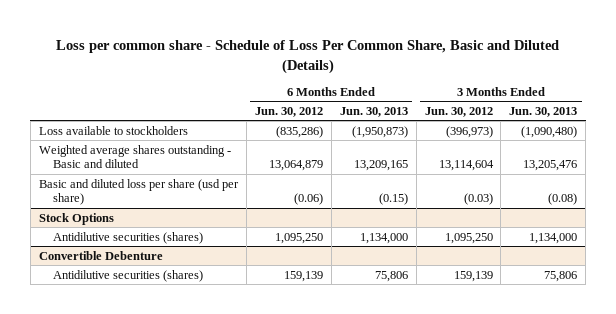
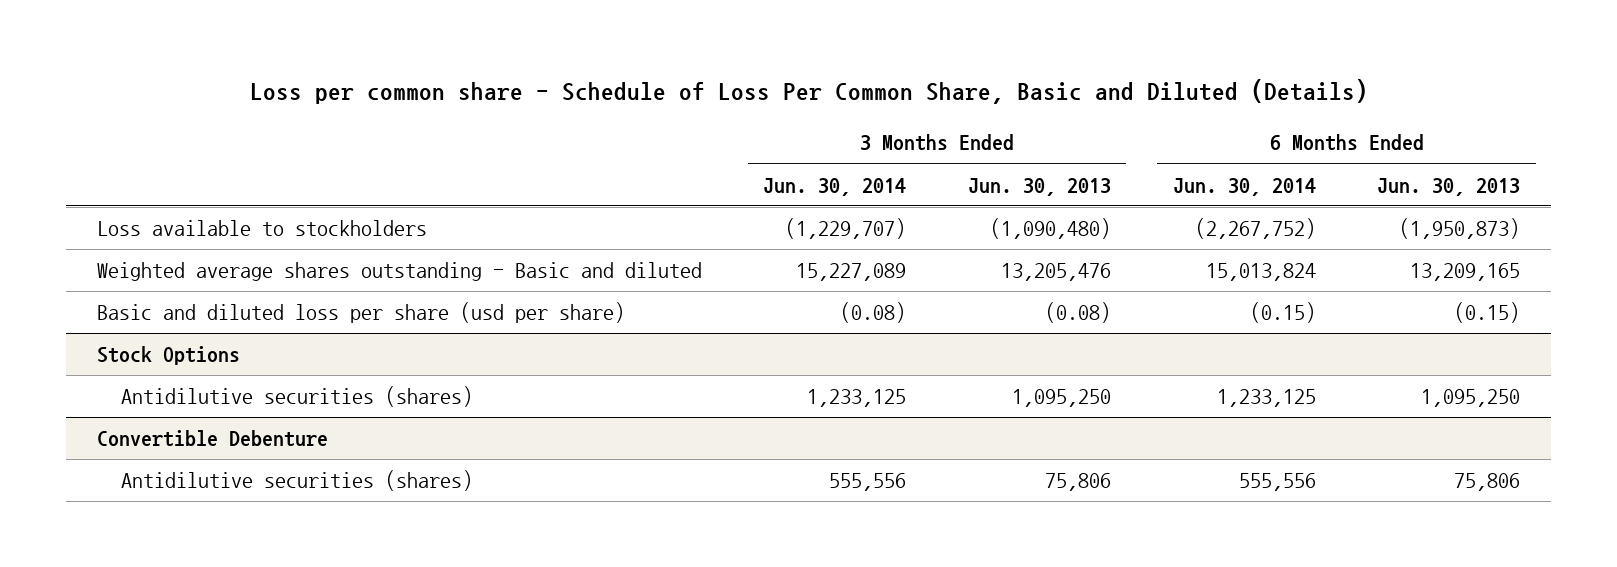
- | 6 Months Ended Jun. 30, 2012 | 6 Months Ended Jun. 30, 2013 | 3 Months Ended Jun. 30, 2012 | 3 Months Ended Jun. 30, 2013
+ | 3 Months Ended Jun. 30, 2014 | 3 Months Ended Jun. 30, 2013 | 6 Months Ended Jun. 30, 2014 | 6 Months Ended Jun. 30, 2013
@ Stock Options
- Antidilutive securities (shares) | 1,095,250 | 1,134,000 | 1,095,250 | 1,134,000
+ Antidilutive securities (shares) | 1,233,125 | 1,095,250 | 1,233,125 | 1,095,250

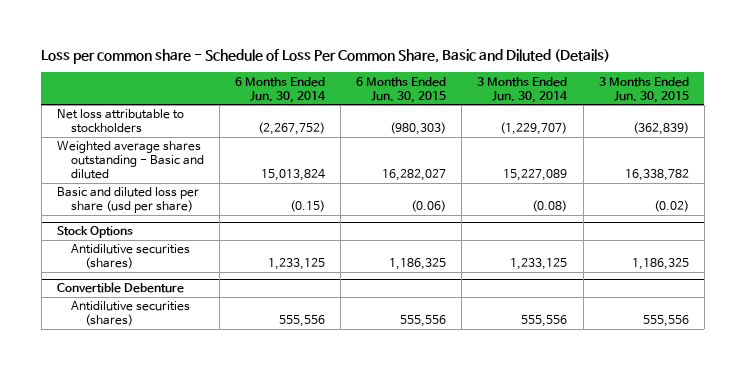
- | 3 Months Ended Jun. 30, 2014 | 3 Months Ended Jun. 30, 2013 | 6 Months Ended Jun. 30, 2014 | 6 Months Ended Jun. 30, 2013
+ | 6 Months Ended Jun. 30, 2014 | 6 Months Ended Jun. 30, 2015 | 3 Months Ended Jun. 30, 2014 | 3 Months Ended Jun. 30, 2015
- Loss available to stockholders | (1,229,707) | (1,090,480) | (2,267,752) | (1,950,873)
+ Net loss attributable to stockholders | (2,267,752) | (980,303) | (1,229,707) | (362,839)

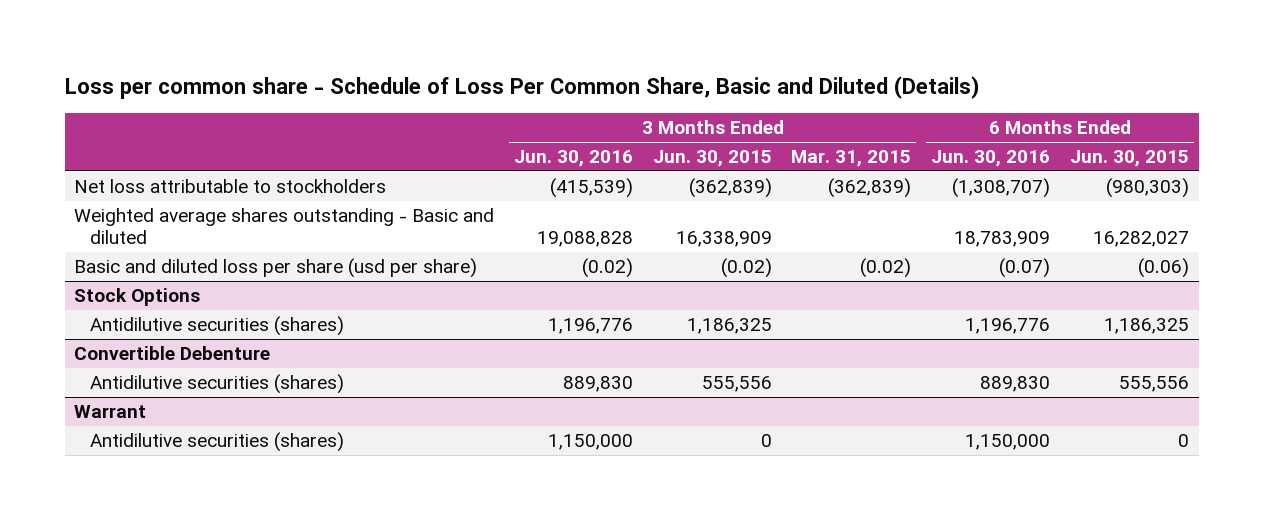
- | 6 Months Ended Jun. 30, 2014 | 6 Months Ended Jun. 30, 2015 | 3 Months Ended Jun. 30, 2014 | 3 Months Ended Jun. 30, 2015
+ | 3 Months Ended Jun. 30, 2016 | 3 Months Ended Jun. 30, 2015 | 3 Months Ended Mar. 31, 2015 | 6 Months Ended Jun. 30, 2016 | 6 Months Ended Jun. 30, 2015
- Weighted average shares outstanding - Basic and diluted | 15,013,824 | 16,282,027 | 15,227,089 | 16,338,782
+ Weighted average shares outstanding - Basic and diluted | 19,088,828 | 16,338,909 | | 18,783,909 | 16,282,027
+ Warrant
+ Antidilutive securities (shares) | 1,150,000 | 0 | | 1,150,000 | 0

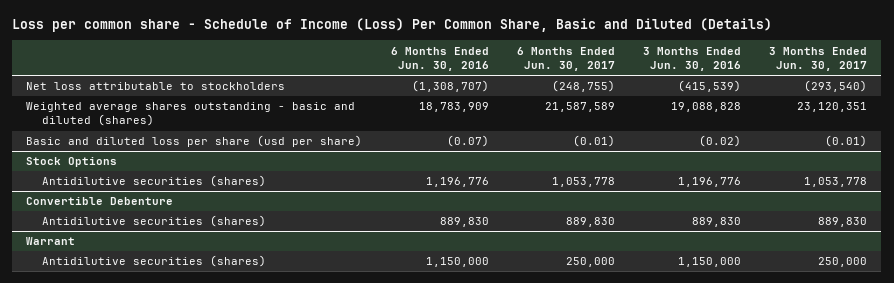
- Loss per common share - Schedule of Loss Per Common Share, Basic and Diluted (Details)
+ Loss per common share - Schedule of Income (Loss) Per Common Share, Basic and Diluted (Details)
- | 3 Months Ended Jun. 30, 2016 | 3 Months Ended Jun. 30, 2015 | 3 Months Ended Mar. 31, 2015 | 6 Months Ended Jun. 30, 2016 | 6 Months Ended Jun. 30, 2015
+ | 6 Months Ended Jun. 30, 2016 | 6 Months Ended Jun. 30, 2017 | 3 Months Ended Jun. 30, 2016 | 3 Months Ended Jun. 30, 2017
- Weighted average shares outstanding - Basic and diluted | 19,088,828 | 16,338,909 | | 18,783,909 | 16,282,027
+ Weighted average shares outstanding - basic and diluted (shares) | 18,783,909 | 21,587,589 | 19,088,828 | 23,120,351

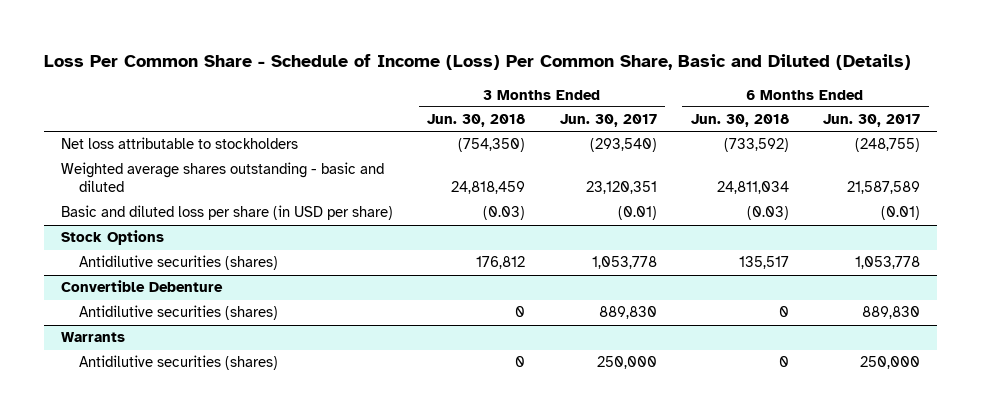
- Loss per common share - Schedule of Income (Loss) Per Common Share, Basic and Diluted (Details)
+ Loss Per Common Share - Schedule of Income (Loss) Per Common Share, Basic and Diluted (Details)
- | 6 Months Ended Jun. 30, 2016 | 6 Months Ended Jun. 30, 2017 | 3 Months Ended Jun. 30, 2016 | 3 Months Ended Jun. 30, 2017
+ | 3 Months Ended Jun. 30, 2018 | 3 Months Ended Jun. 30, 2017 | 6 Months Ended Jun. 30, 2018 | 6 Months Ended Jun. 30, 2017
- Weighted average shares outstanding - basic and diluted (shares) | 18,783,909 | 21,587,589 | 19,088,828 | 23,120,351
- Basic and diluted loss per share (usd per share) | (0.07) | (0.01) | (0.02) | (0.01)
+ Weighted average shares outstanding - basic and diluted | 24,818,459 | 23,120,351 | 24,811,034 | 21,587,589
+ Basic and diluted loss per share (in USD per share) | (0.03) | (0.01) | (0.03) | (0.01)
- Warrant
+ Warrants

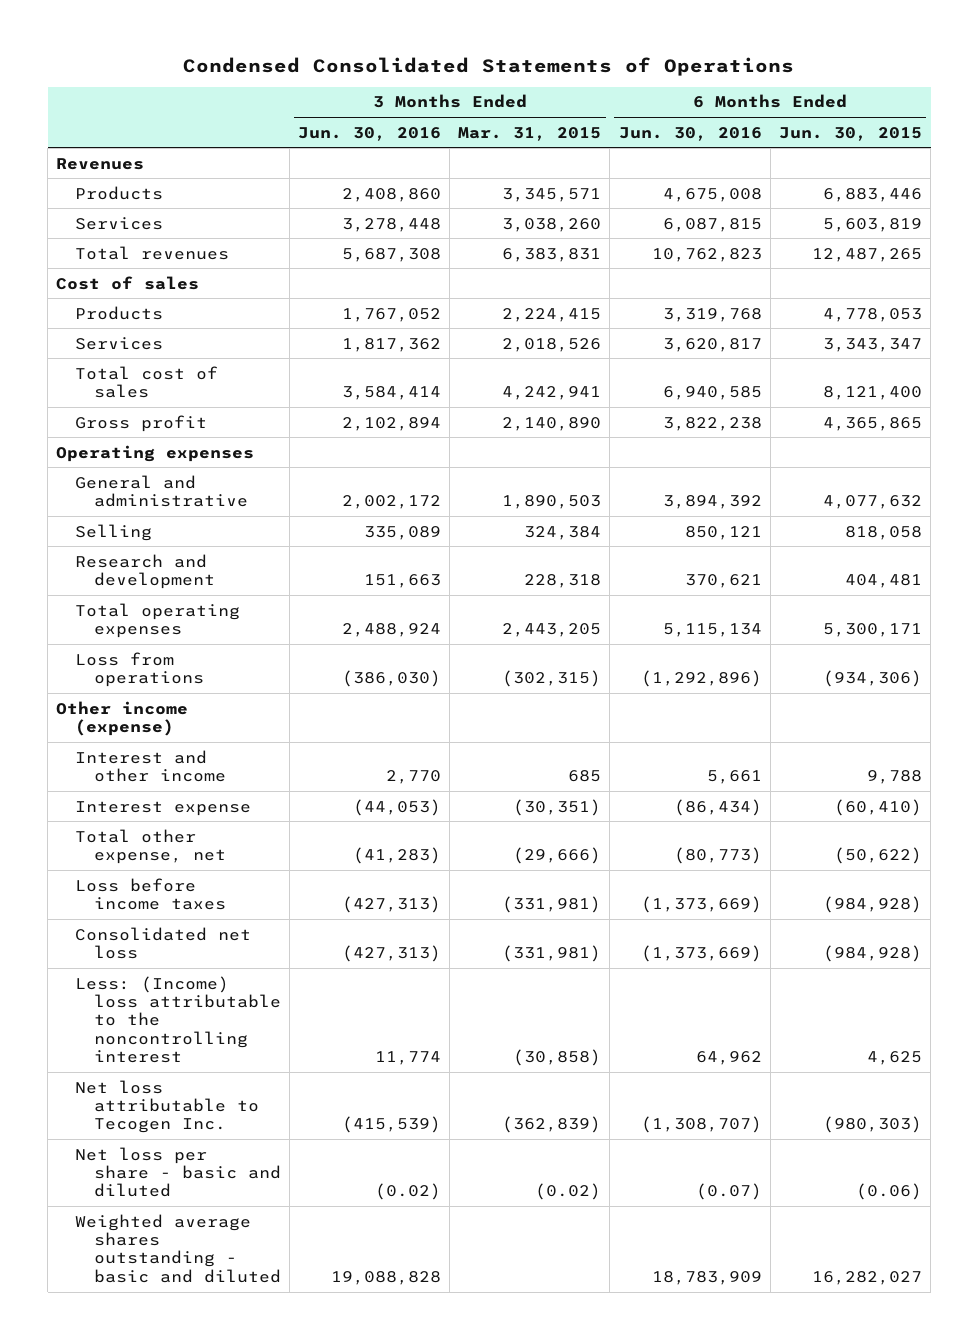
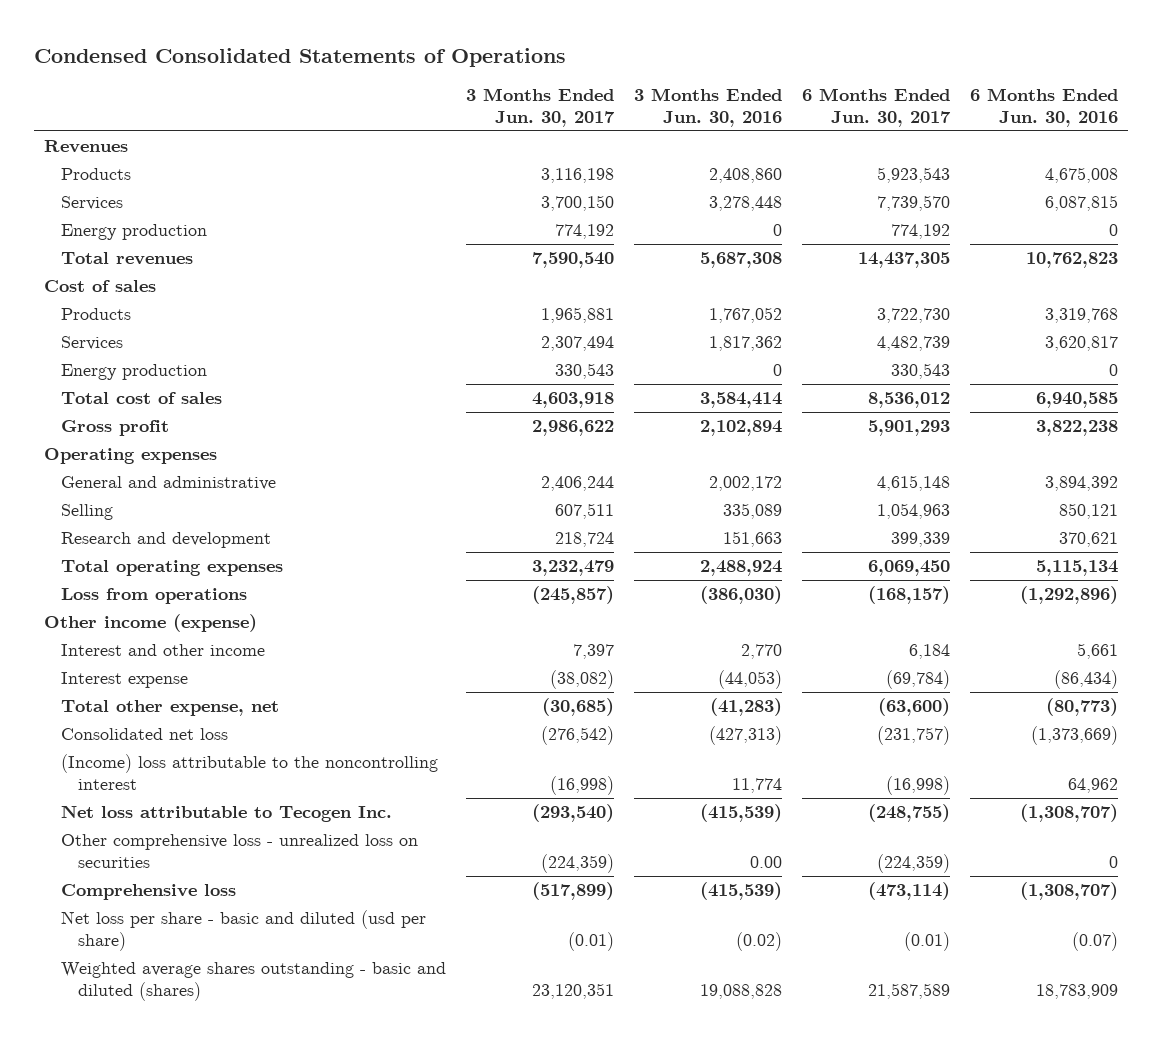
- | 3 Months Ended Jun. 30, 2016 | 3 Months Ended Mar. 31, 2015 | 6 Months Ended Jun. 30, 2016 | 6 Months Ended Jun. 30, 2015
+ | 3 Months Ended Jun. 30, 2017 | 3 Months Ended Jun. 30, 2016 | 6 Months Ended Jun. 30, 2017 | 6 Months Ended Jun. 30, 2016
+ Energy production | 774,192 | 0 | 774,192 | 0
+ Energy production | 330,543 | 0 | 330,543 | 0
- Loss before income taxes | (427,313) | (331,981) | (1,373,669) | (984,928)
- Less: (Income) loss attributable to the noncontrolling interest | 11,774 | (30,858) | 64,962 | 4,625
+ (Income) loss attributable to the noncontrolling interest | (16,998) | 11,774 | (16,998) | 64,962
- Net loss per share - basic and diluted | (0.02) | (0.02) | (0.07) | (0.06)
- Weighted average shares outstanding - basic and diluted | 19,088,828 | | 18,783,909 | 16,282,027
+ Other comprehensive loss - unrealized loss on securities | (224,359) | 0.00 | (224,359) | 0
+ Comprehensive loss | (517,899) | (415,539) | (473,114) | (1,308,707)
+ Net loss per share - basic and diluted (usd per share) | (0.01) | (0.02) | (0.01) | (0.07)
+ Weighted average shares outstanding - basic and diluted (shares) | 23,120,351 | 19,088,828 | 21,587,589 | 18,783,909

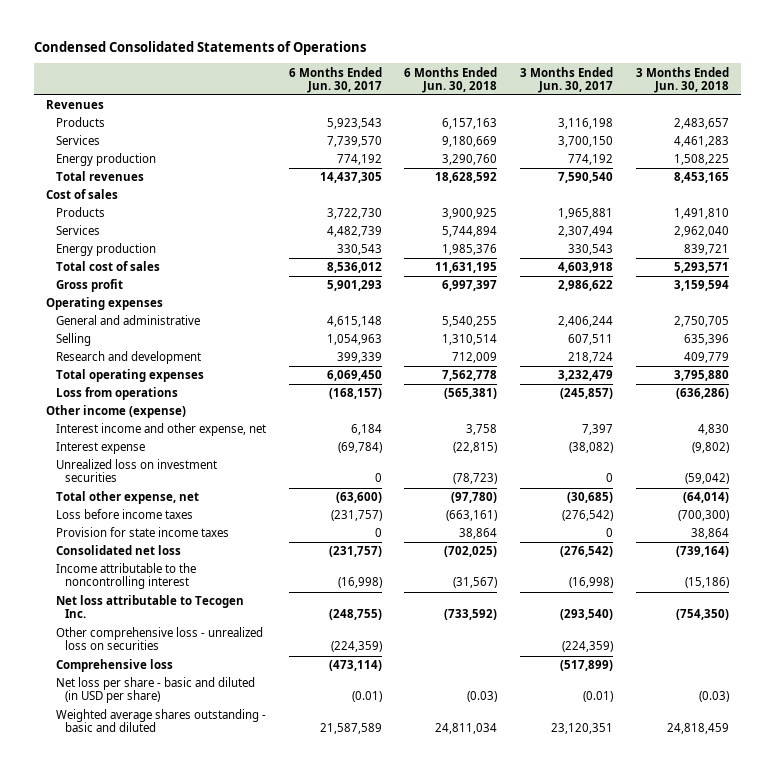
- | 3 Months Ended Jun. 30, 2017 | 3 Months Ended Jun. 30, 2016 | 6 Months Ended Jun. 30, 2017 | 6 Months Ended Jun. 30, 2016
+ | 6 Months Ended Jun. 30, 2017 | 6 Months Ended Jun. 30, 2018 | 3 Months Ended Jun. 30, 2017 | 3 Months Ended Jun. 30, 2018
- Interest and other income | 7,397 | 2,770 | 6,184 | 5,661
+ Interest income and other expense, net | 6,184 | 3,758 | 7,397 | 4,830
+ Unrealized loss on investment securities | 0 | (78,723) | 0 | (59,042)
+ Loss before income taxes | (231,757) | (663,161) | (276,542) | (700,300)
+ Provision for state income taxes | 0 | 38,864 | 0 | 38,864
- (Income) loss attributable to the noncontrolling interest | (16,998) | 11,774 | (16,998) | 64,962
+ Income attributable to the noncontrolling interest | (16,998) | (31,567) | (16,998) | (15,186)
- Net loss per share - basic and diluted (usd per share) | (0.01) | (0.02) | (0.01) | (0.07)
- Weighted average shares outstanding - basic and diluted (shares) | 23,120,351 | 19,088,828 | 21,587,589 | 18,783,909
+ Net loss per share - basic and diluted (in USD per share) | (0.01) | (0.03) | (0.01) | (0.03)
+ Weighted average shares outstanding - basic and diluted | 21,587,589 | 24,811,034 | 23,120,351 | 24,818,459

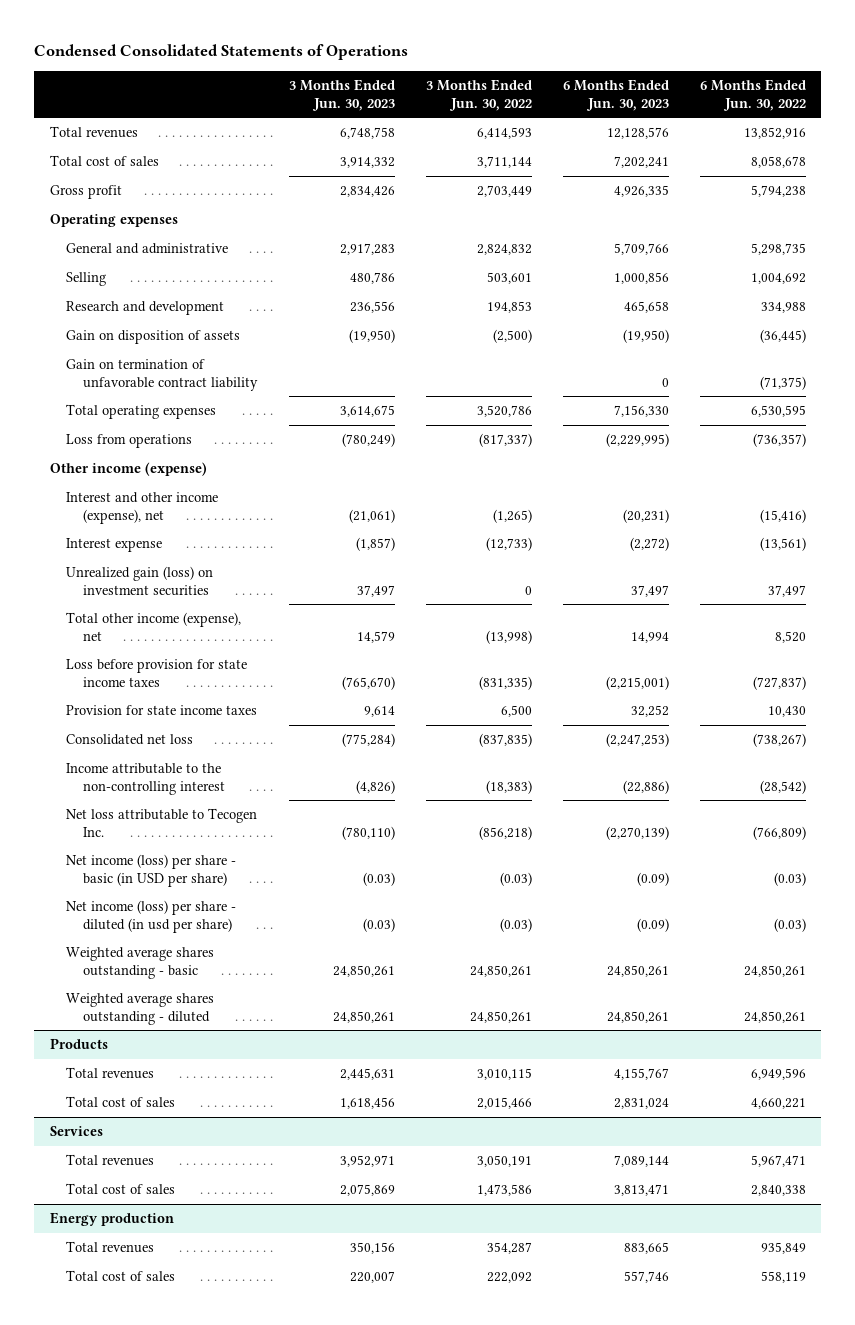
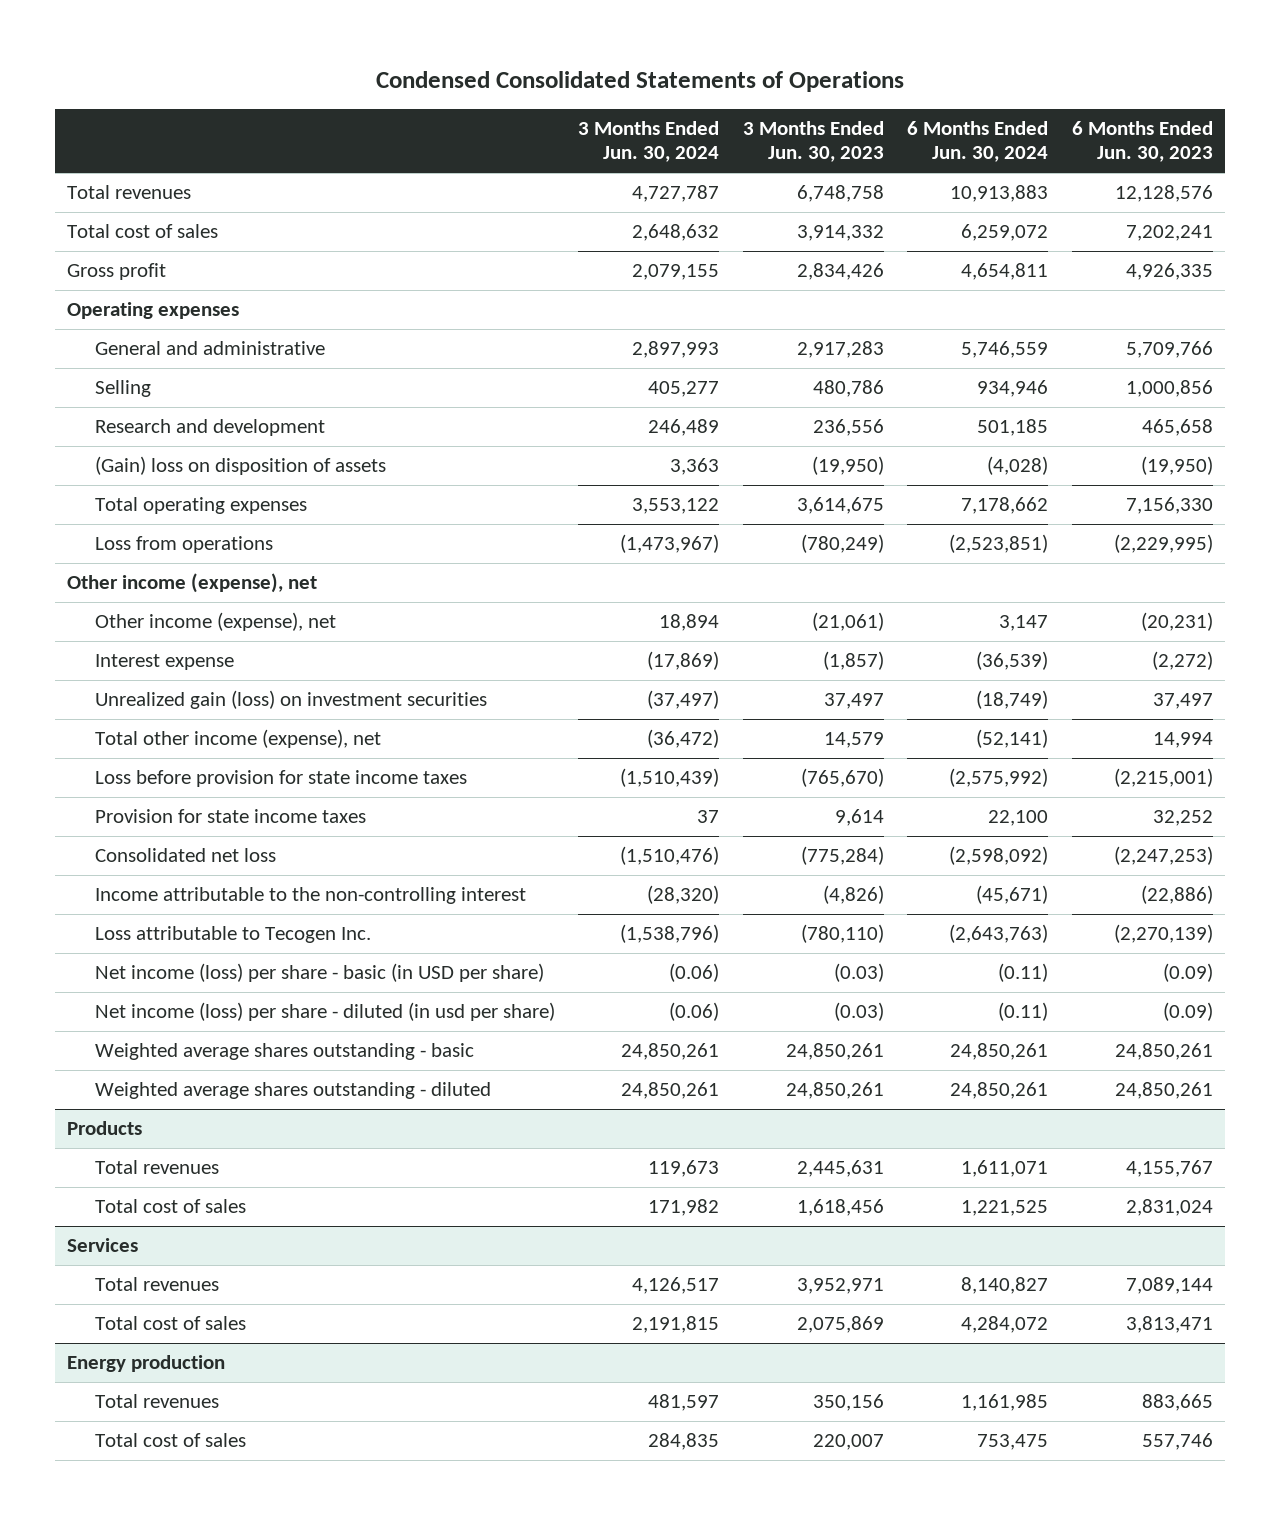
- | 3 Months Ended Jun. 30, 2023 | 3 Months Ended Jun. 30, 2022 | 6 Months Ended Jun. 30, 2023 | 6 Months Ended Jun. 30, 2022
+ | 3 Months Ended Jun. 30, 2024 | 3 Months Ended Jun. 30, 2023 | 6 Months Ended Jun. 30, 2024 | 6 Months Ended Jun. 30, 2023
- Gain on disposition of assets | (19,950) | (2,500) | (19,950) | (36,445)
- Gain on termination of unfavorable contract liability | | | 0 | (71,375)
+ (Gain) loss on disposition of assets | 3,363 | (19,950) | (4,028) | (19,950)
- Other income (expense)
- Interest and other income (expense), net | (21,061) | (1,265) | (20,231) | (15,416)
+ Other income (expense), net
+ Other income (expense), net | 18,894 | (21,061) | 3,147 | (20,231)
- Net loss attributable to Tecogen Inc. | (780,110) | (856,218) | (2,270,139) | (766,809)
+ Loss attributable to Tecogen Inc. | (1,538,796) | (780,110) | (2,643,763) | (2,270,139)

